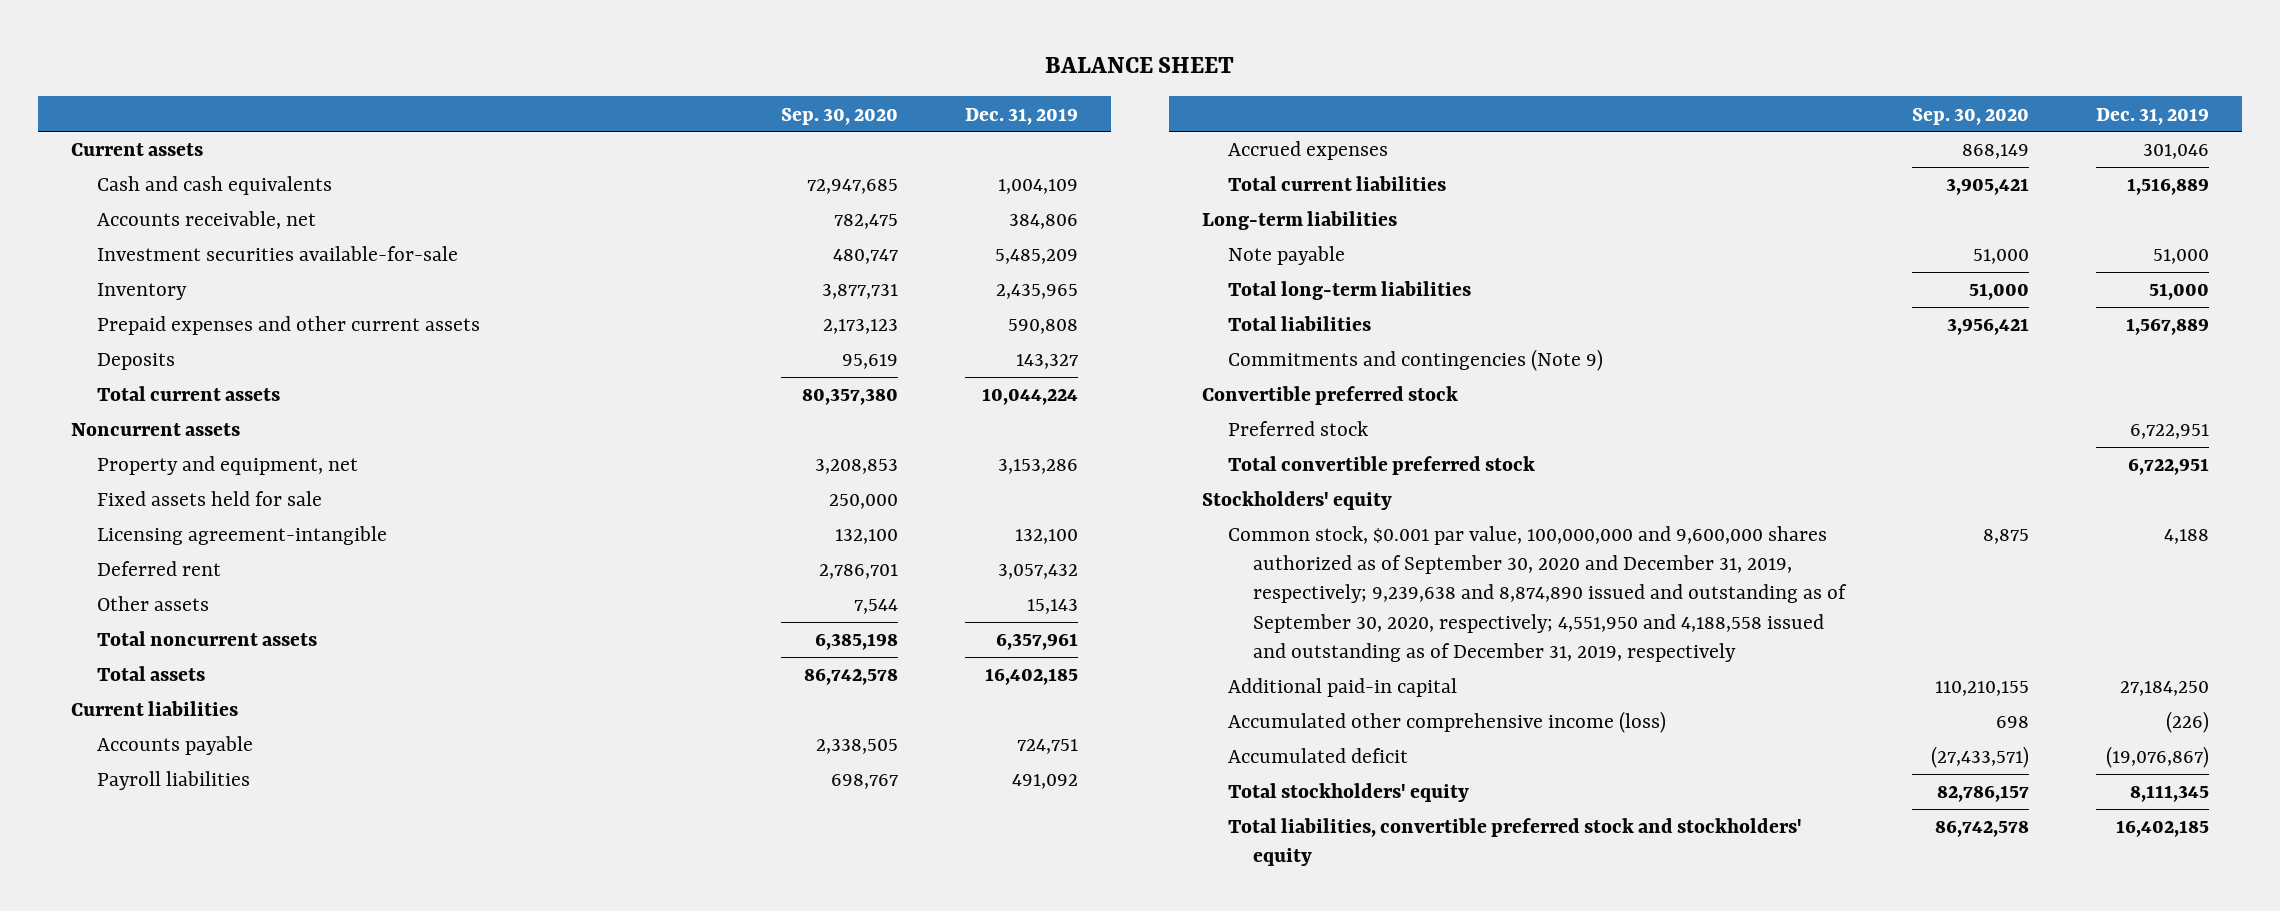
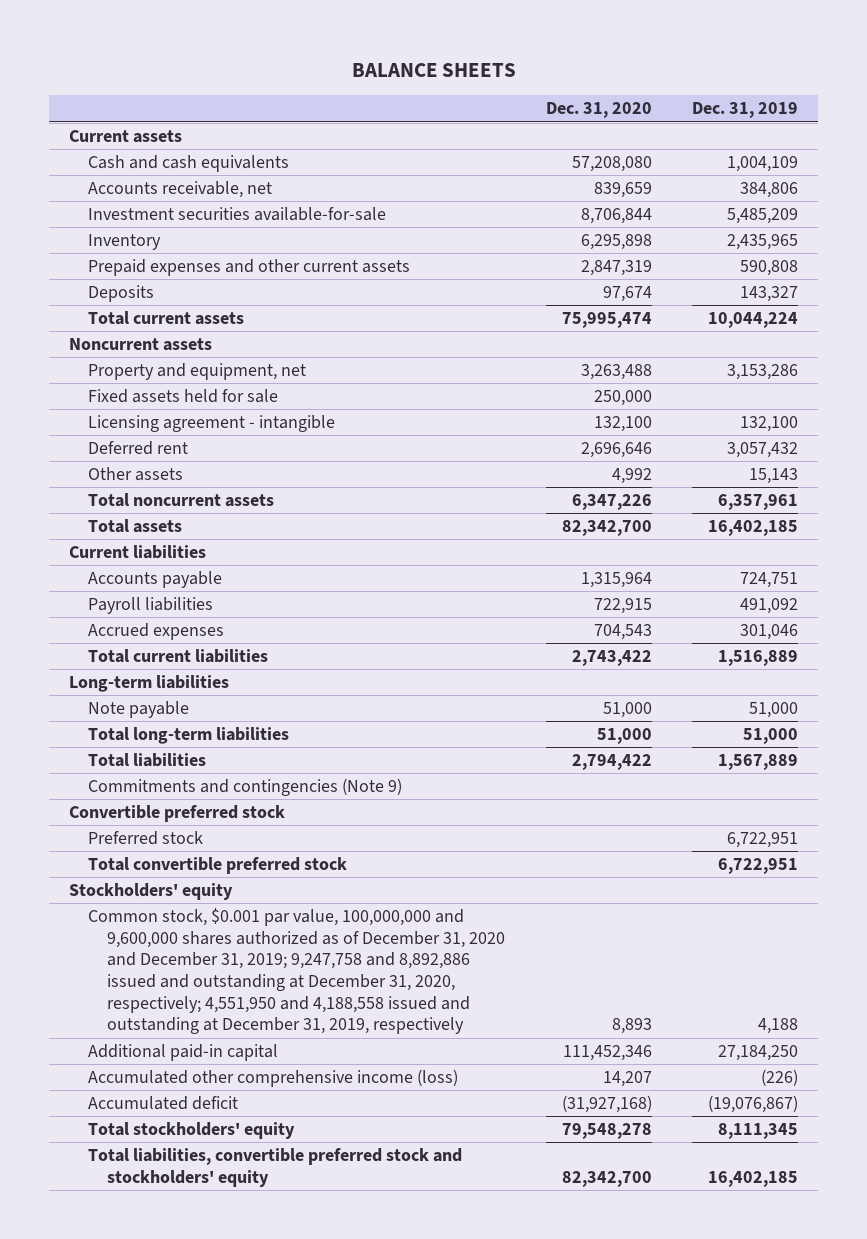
- BALANCE SHEET
+ BALANCE SHEETS
- | Sep. 30, 2020 | Dec. 31, 2019
+ | Dec. 31, 2020 | Dec. 31, 2019
- Licensing agreement-intangible | 132,100 | 132,100
+ Licensing agreement - intangible | 132,100 | 132,100
- Common stock, $0.001 par value, 100,000,000 and 9,600,000 shares authorized as of September 30, 2020 and December 31, 2019, respectively; 9,239,638 and 8,874,890 issued and outstanding as of September 30, 2020, respectively; 4,551,950 and 4,188,558 issued and outstanding as of December 31, 2019, respectively | 8,875 | 4,188
+ Common stock, $0.001 par value, 100,000,000 and 9,600,000 shares authorized as of December 31, 2020 and December 31, 2019; 9,247,758 and 8,892,886 issued and outstanding at December 31, 2020, respectively; 4,551,950 and 4,188,558 issued and outstanding at December 31, 2019, respectively | 8,893 | 4,188

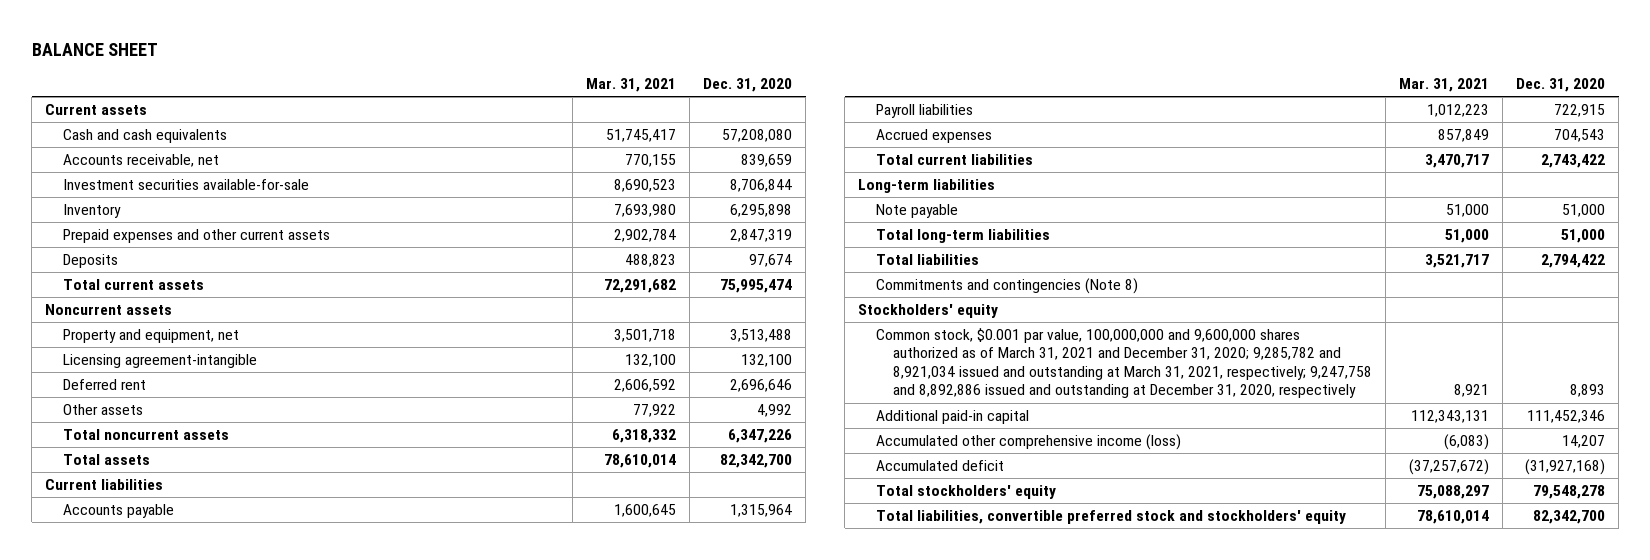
- BALANCE SHEETS
+ BALANCE SHEET
- | Dec. 31, 2020 | Dec. 31, 2019
+ | Mar. 31, 2021 | Dec. 31, 2020
- Property and equipment, net | 3,263,488 | 3,153,286
- Fixed assets held for sale | 250,000 |
- Licensing agreement - intangible | 132,100 | 132,100
+ Property and equipment, net | 3,501,718 | 3,513,488
+ Licensing agreement-intangible | 132,100 | 132,100
- Commitments and contingencies (Note 9)
- Convertible preferred stock
- Preferred stock | | 6,722,951
- Total convertible preferred stock | | 6,722,951
+ Commitments and contingencies (Note 8)
- Common stock, $0.001 par value, 100,000,000 and 9,600,000 shares authorized as of December 31, 2020 and December 31, 2019; 9,247,758 and 8,892,886 issued and outstanding at December 31, 2020, respectively; 4,551,950 and 4,188,558 issued and outstanding at December 31, 2019, respectively | 8,893 | 4,188
+ Common stock, $0.001 par value, 100,000,000 and 9,600,000 shares authorized as of March 31, 2021 and December 31, 2020; 9,285,782 and 8,921,034 issued and outstanding at March 31, 2021, respectively; 9,247,758 and 8,892,886 issued and outstanding at December 31, 2020, respectively | 8,921 | 8,893

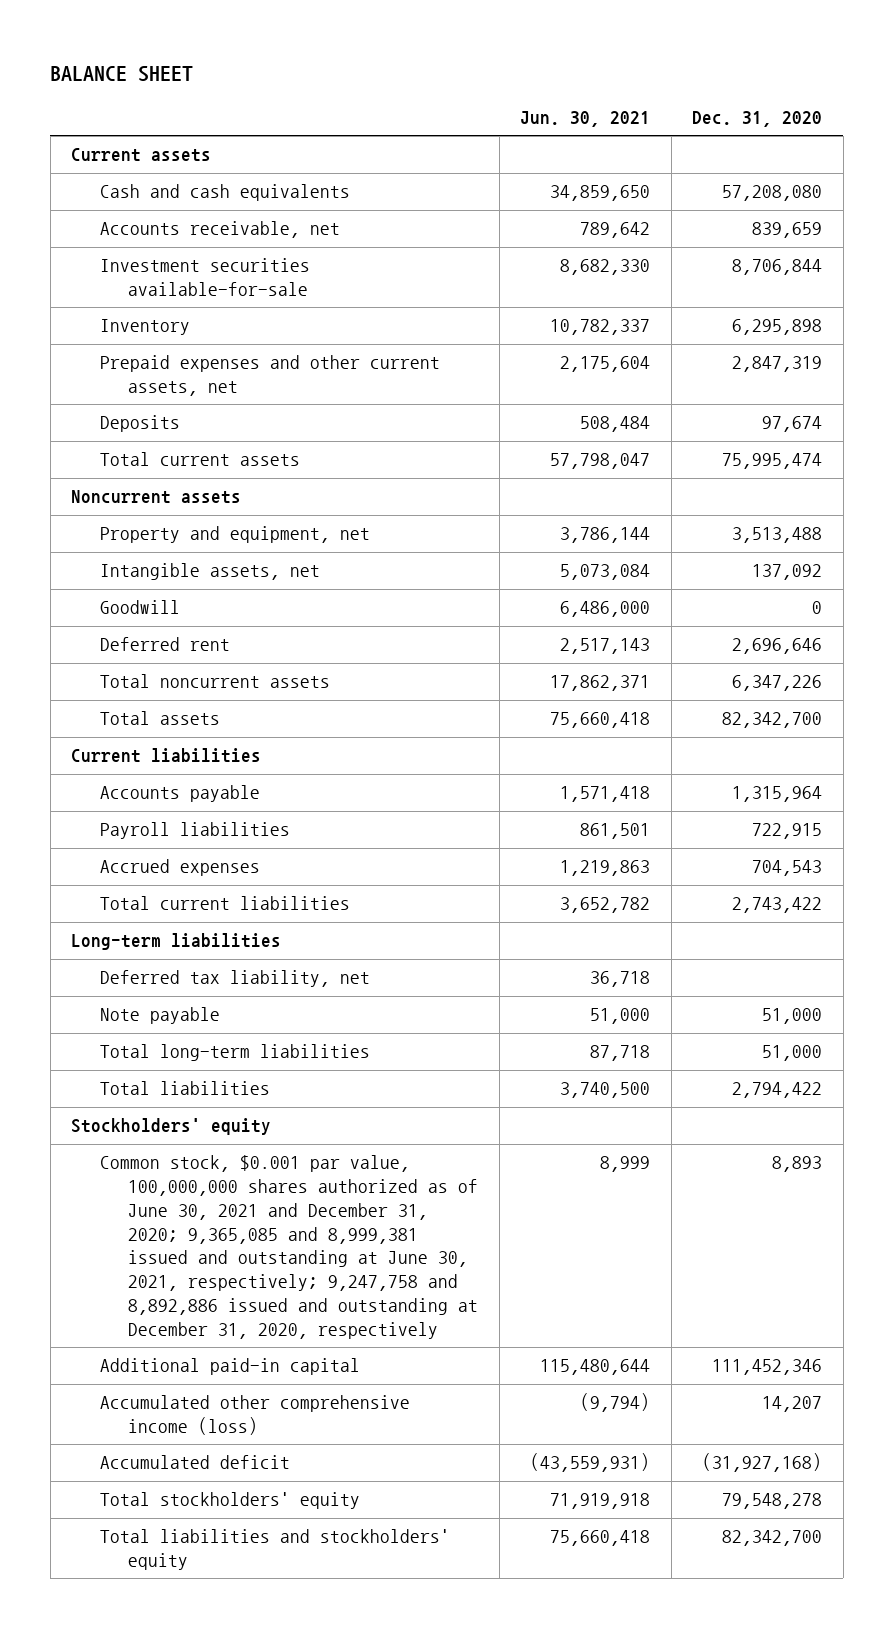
- | Mar. 31, 2021 | Dec. 31, 2020
+ | Jun. 30, 2021 | Dec. 31, 2020
- Prepaid expenses and other current assets | 2,902,784 | 2,847,319
+ Prepaid expenses and other current assets, net | 2,175,604 | 2,847,319
- Licensing agreement-intangible | 132,100 | 132,100
+ Intangible assets, net | 5,073,084 | 137,092
+ Goodwill | 6,486,000 | 0
- Other assets | 77,922 | 4,992
+ Deferred tax liability, net | 36,718 |
- Commitments and contingencies (Note 8)
- Common stock, $0.001 par value, 100,000,000 and 9,600,000 shares authorized as of March 31, 2021 and December 31, 2020; 9,285,782 and 8,921,034 issued and outstanding at March 31, 2021, respectively; 9,247,758 and 8,892,886 issued and outstanding at December 31, 2020, respectively | 8,921 | 8,893
+ Common stock, $0.001 par value, 100,000,000 shares authorized as of June 30, 2021 and December 31, 2020; 9,365,085 and 8,999,381 issued and outstanding at June 30, 2021, respectively; 9,247,758 and 8,892,886 issued and outstanding at December 31, 2020, respectively | 8,999 | 8,893
- Total liabilities, convertible preferred stock and stockholders' equity | 78,610,014 | 82,342,700
+ Total liabilities and stockholders' equity | 75,660,418 | 82,342,700

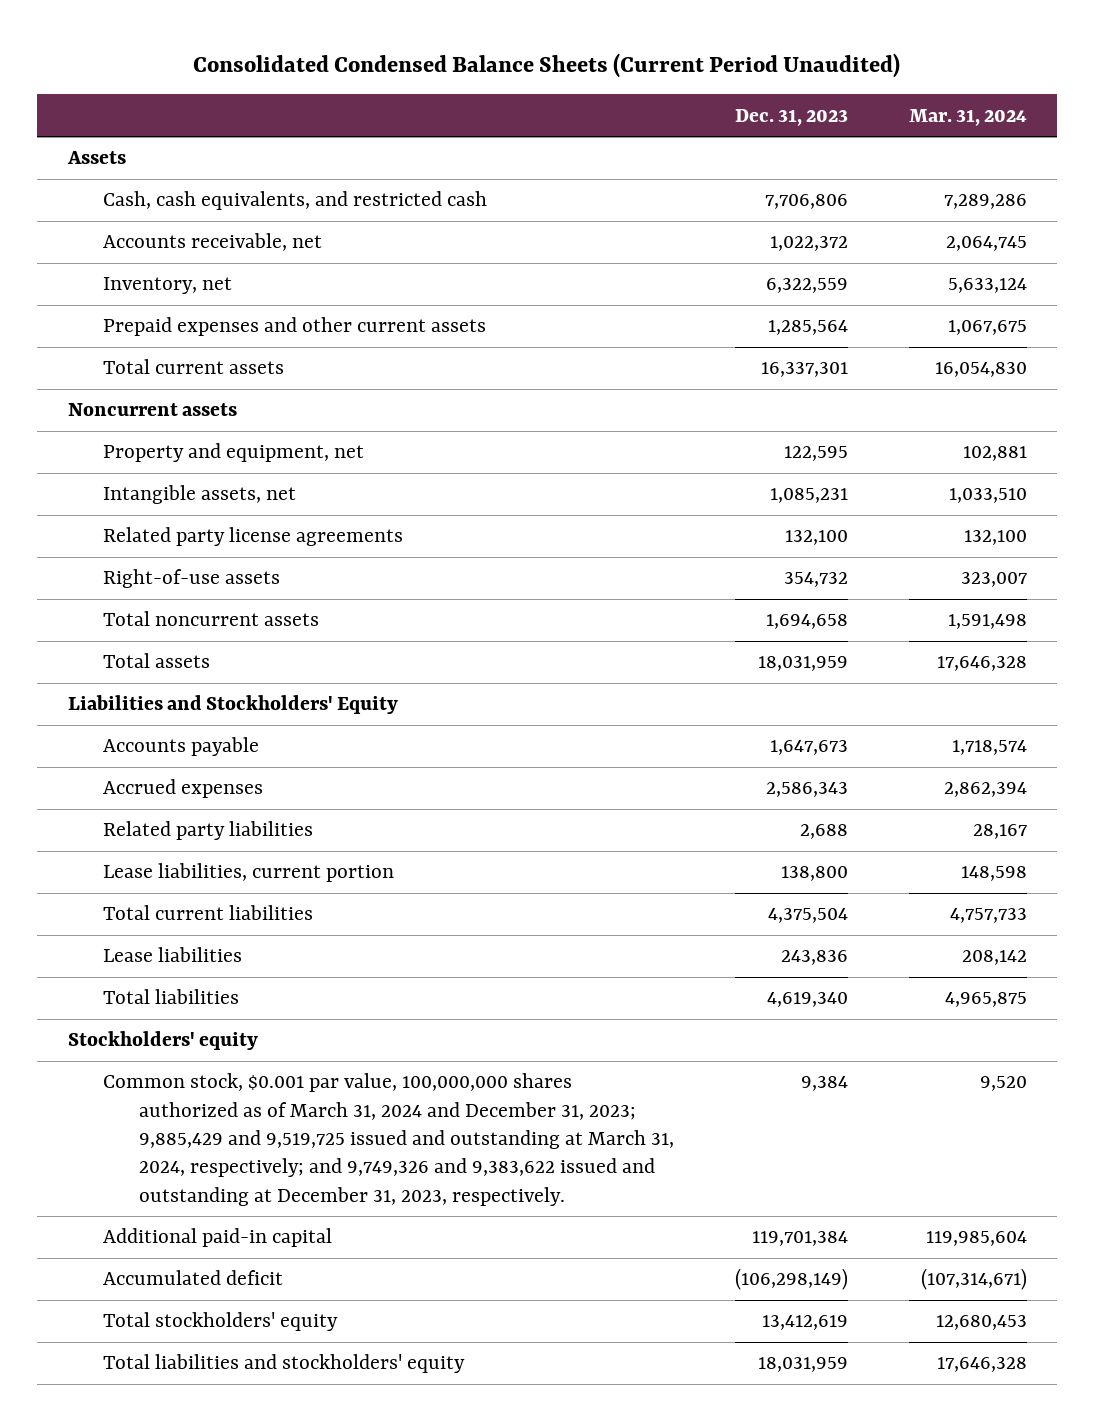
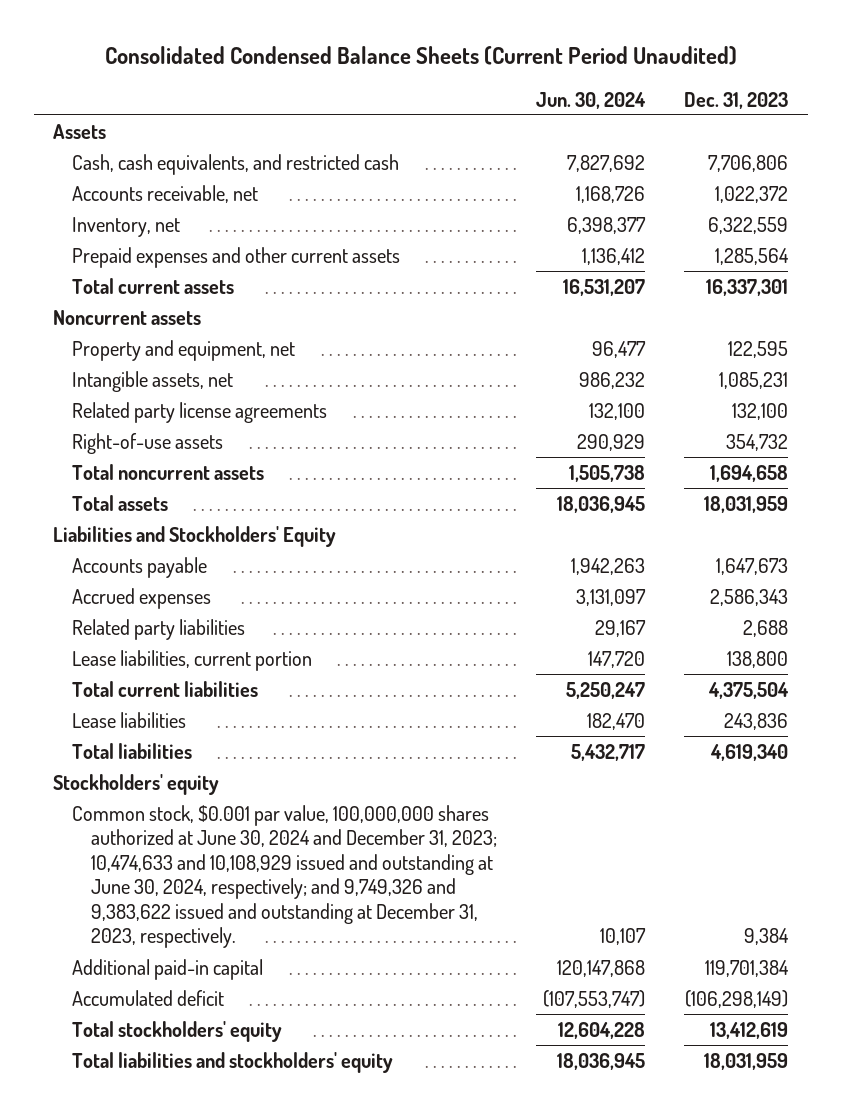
- | Dec. 31, 2023 | Mar. 31, 2024
+ | Jun. 30, 2024 | Dec. 31, 2023
- Common stock, $0.001 par value, 100,000,000 shares authorized as of March 31, 2024 and December 31, 2023; 9,885,429 and 9,519,725 issued and outstanding at March 31, 2024, respectively; and 9,749,326 and 9,383,622 issued and outstanding at December 31, 2023, respectively. | 9,384 | 9,520
+ Common stock, $0.001 par value, 100,000,000 shares authorized at June 30, 2024 and December 31, 2023; 10,474,633 and 10,108,929 issued and outstanding at June 30, 2024, respectively; and 9,749,326 and 9,383,622 issued and outstanding at December 31, 2023, respectively. | 10,107 | 9,384

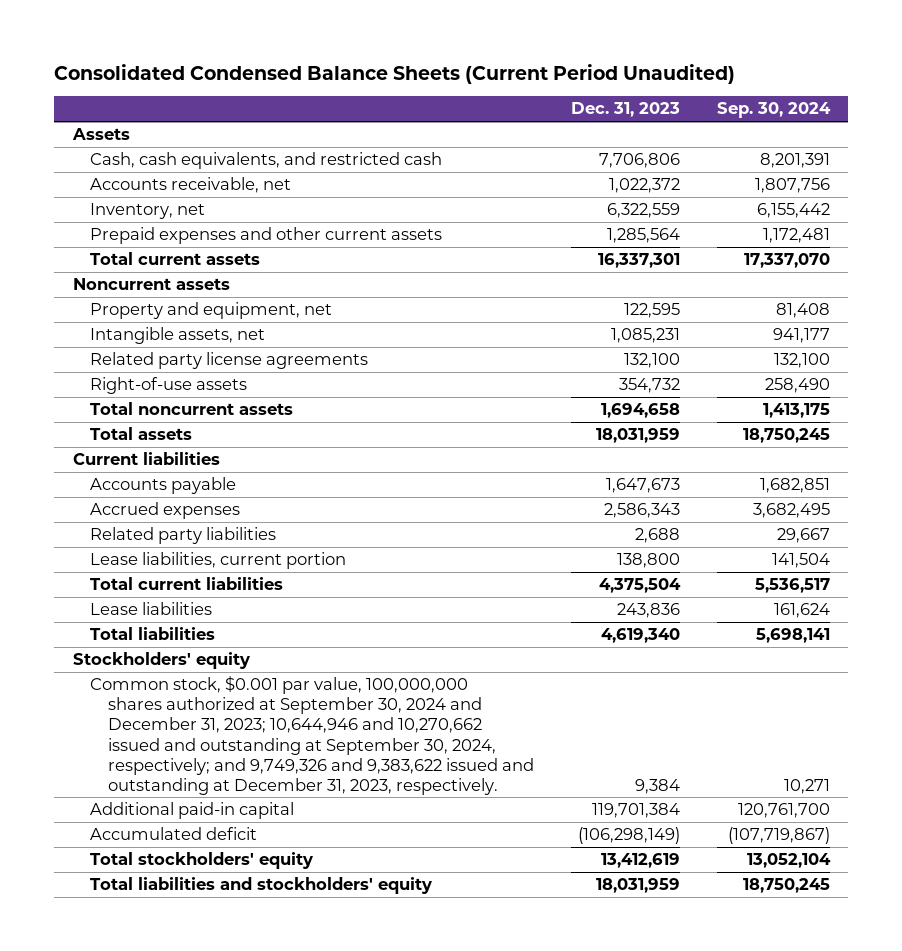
- | Jun. 30, 2024 | Dec. 31, 2023
+ | Dec. 31, 2023 | Sep. 30, 2024
- Liabilities and Stockholders' Equity
+ Current liabilities
- Common stock, $0.001 par value, 100,000,000 shares authorized at June 30, 2024 and December 31, 2023; 10,474,633 and 10,108,929 issued and outstanding at June 30, 2024, respectively; and 9,749,326 and 9,383,622 issued and outstanding at December 31, 2023, respectively. | 10,107 | 9,384
+ Common stock, $0.001 par value, 100,000,000 shares authorized at September 30, 2024 and December 31, 2023; 10,644,946 and 10,270,662 issued and outstanding at September 30, 2024, respectively; and 9,749,326 and 9,383,622 issued and outstanding at December 31, 2023, respectively. | 9,384 | 10,271

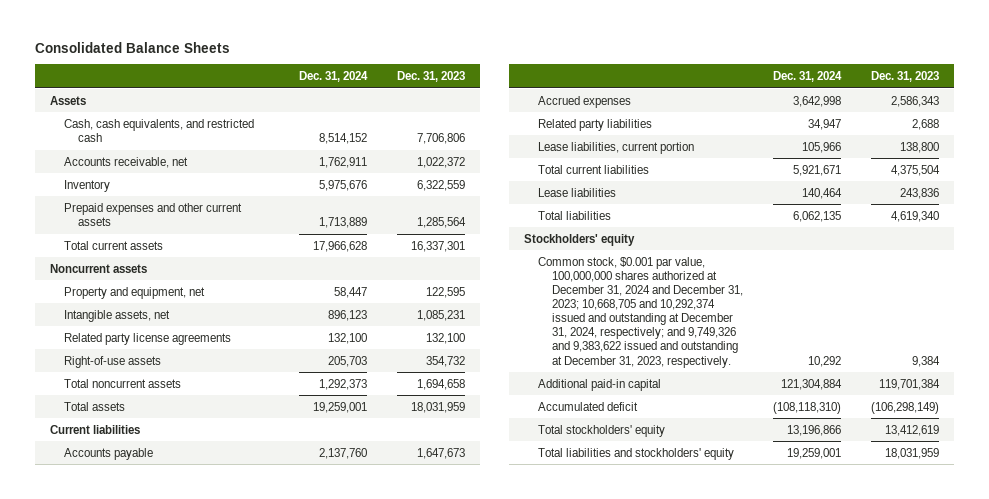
- Consolidated Condensed Balance Sheets (Current Period Unaudited)
+ Consolidated Balance Sheets
- | Dec. 31, 2023 | Sep. 30, 2024
+ | Dec. 31, 2024 | Dec. 31, 2023
- Inventory, net | 6,322,559 | 6,155,442
+ Inventory | 5,975,676 | 6,322,559
- Common stock, $0.001 par value, 100,000,000 shares authorized at September 30, 2024 and December 31, 2023; 10,644,946 and 10,270,662 issued and outstanding at September 30, 2024, respectively; and 9,749,326 and 9,383,622 issued and outstanding at December 31, 2023, respectively. | 9,384 | 10,271
+ Common stock, $0.001 par value, 100,000,000 shares authorized at December 31, 2024 and December 31, 2023; 10,668,705 and 10,292,374 issued and outstanding at December 31, 2024, respectively; and 9,749,326 and 9,383,622 issued and outstanding at December 31, 2023, respectively. | 10,292 | 9,384

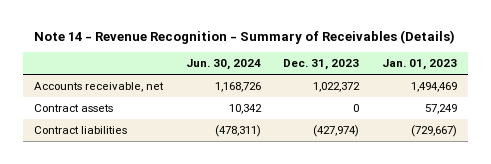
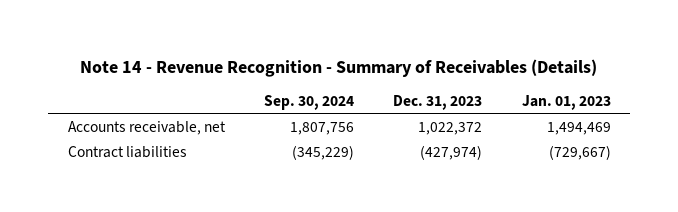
- | Jun. 30, 2024 | Dec. 31, 2023 | Jan. 01, 2023
+ | Sep. 30, 2024 | Dec. 31, 2023 | Jan. 01, 2023
- Contract assets | 10,342 | 0 | 57,249

